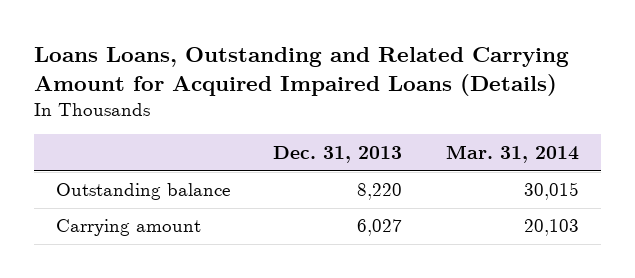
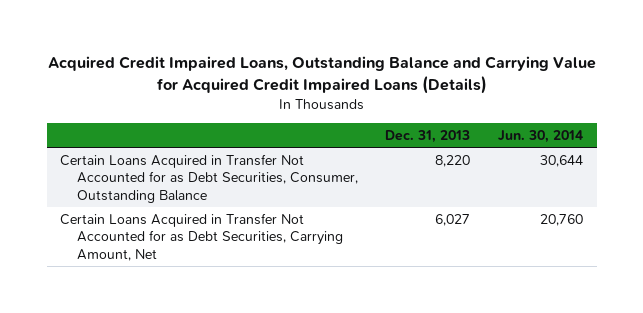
- Loans Loans, Outstanding and Related Carrying Amount for Acquired Impaired Loans (Details)
+ Acquired Credit Impaired Loans, Outstanding Balance and Carrying Value for Acquired Credit Impaired Loans (Details)
- | Dec. 31, 2013 | Mar. 31, 2014
+ | Dec. 31, 2013 | Jun. 30, 2014
- Outstanding balance | 8,220 | 30,015
- Carrying amount | 6,027 | 20,103
+ Certain Loans Acquired in Transfer Not Accounted for as Debt Securities, Consumer, Outstanding Balance | 8,220 | 30,644
+ Certain Loans Acquired in Transfer Not Accounted for as Debt Securities, Carrying Amount, Net | 6,027 | 20,760

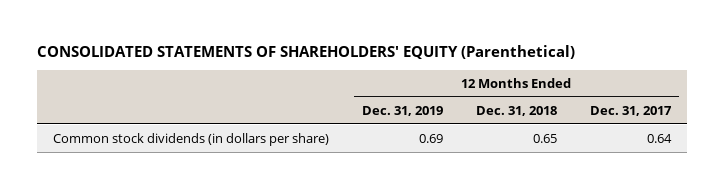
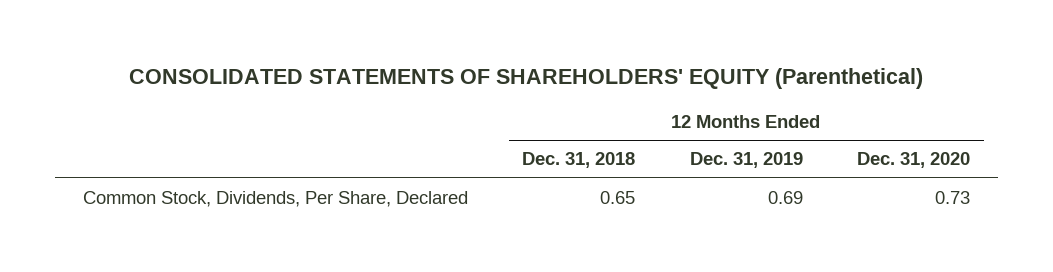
- | 12 Months Ended Dec. 31, 2019 | 12 Months Ended Dec. 31, 2018 | 12 Months Ended Dec. 31, 2017
+ | 12 Months Ended Dec. 31, 2018 | 12 Months Ended Dec. 31, 2019 | 12 Months Ended Dec. 31, 2020
- Common stock dividends (in dollars per share) | 0.69 | 0.65 | 0.64
+ Common Stock, Dividends, Per Share, Declared | 0.65 | 0.69 | 0.73

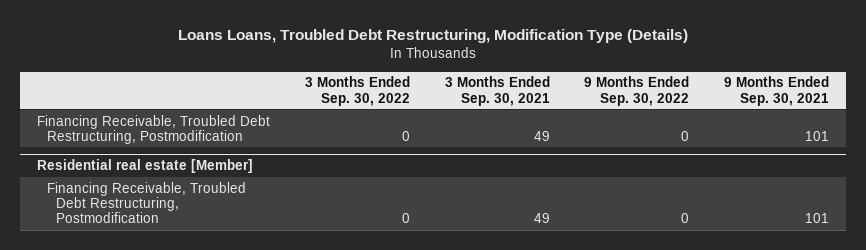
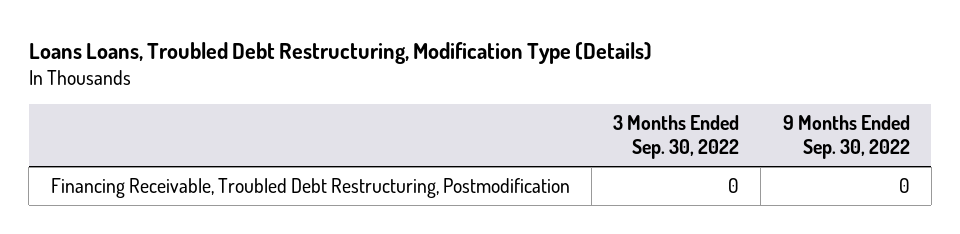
- | 3 Months Ended Sep. 30, 2022 | 3 Months Ended Sep. 30, 2021 | 9 Months Ended Sep. 30, 2022 | 9 Months Ended Sep. 30, 2021
+ | 3 Months Ended Sep. 30, 2022 | 9 Months Ended Sep. 30, 2022
- Residential real estate [Member]
- Financing Receivable, Troubled Debt Restructuring, Postmodification | 0 | 49 | 0 | 101

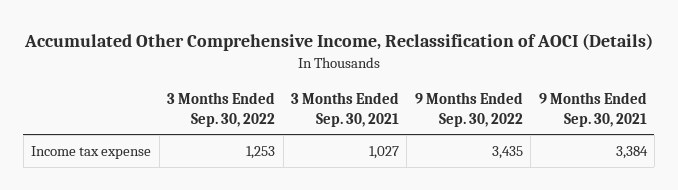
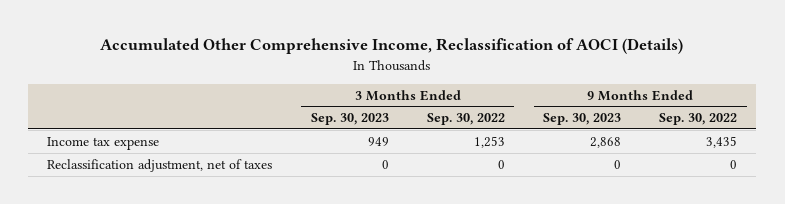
- | 3 Months Ended Sep. 30, 2022 | 3 Months Ended Sep. 30, 2021 | 9 Months Ended Sep. 30, 2022 | 9 Months Ended Sep. 30, 2021
+ | 3 Months Ended Sep. 30, 2023 | 3 Months Ended Sep. 30, 2022 | 9 Months Ended Sep. 30, 2023 | 9 Months Ended Sep. 30, 2022
+ Reclassification adjustment, net of taxes | 0 | 0 | 0 | 0

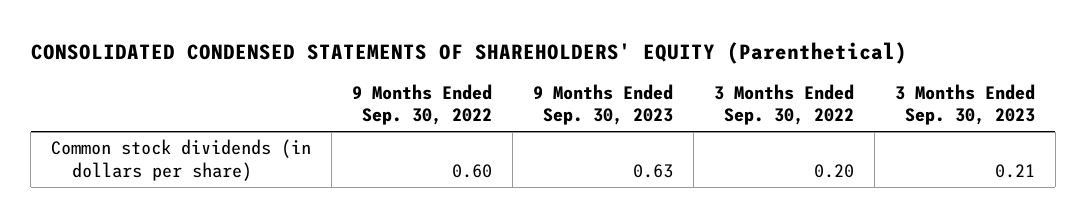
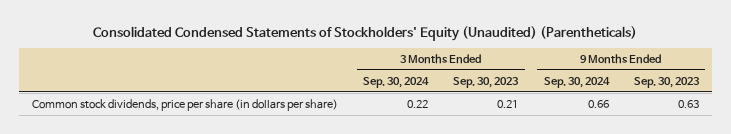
- CONSOLIDATED CONDENSED STATEMENTS OF SHAREHOLDERS' EQUITY (Parenthetical)
+ Consolidated Condensed Statements of Stockholders' Equity (Unaudited) (Parentheticals)
- | 9 Months Ended Sep. 30, 2022 | 9 Months Ended Sep. 30, 2023 | 3 Months Ended Sep. 30, 2022 | 3 Months Ended Sep. 30, 2023
+ | 3 Months Ended Sep. 30, 2024 | 3 Months Ended Sep. 30, 2023 | 9 Months Ended Sep. 30, 2024 | 9 Months Ended Sep. 30, 2023
- Common stock dividends (in dollars per share) | 0.60 | 0.63 | 0.20 | 0.21
+ Common stock dividends, price per share (in dollars per share) | 0.22 | 0.21 | 0.66 | 0.63

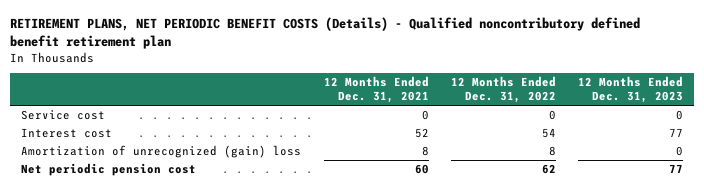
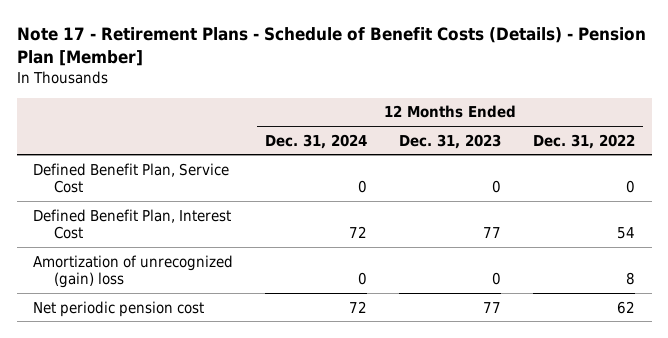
- RETIREMENT PLANS, NET PERIODIC BENEFIT COSTS (Details) - Qualified noncontributory defined benefit retirement plan
+ Note 17 - Retirement Plans - Schedule of Benefit Costs (Details) - Pension Plan [Member]
- | 12 Months Ended Dec. 31, 2021 | 12 Months Ended Dec. 31, 2022 | 12 Months Ended Dec. 31, 2023
+ | 12 Months Ended Dec. 31, 2024 | 12 Months Ended Dec. 31, 2023 | 12 Months Ended Dec. 31, 2022
- Service cost | 0 | 0 | 0
- Interest cost | 52 | 54 | 77
+ Defined Benefit Plan, Service Cost | 0 | 0 | 0
+ Defined Benefit Plan, Interest Cost | 72 | 77 | 54

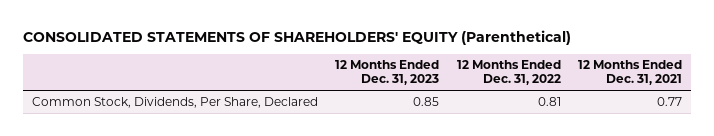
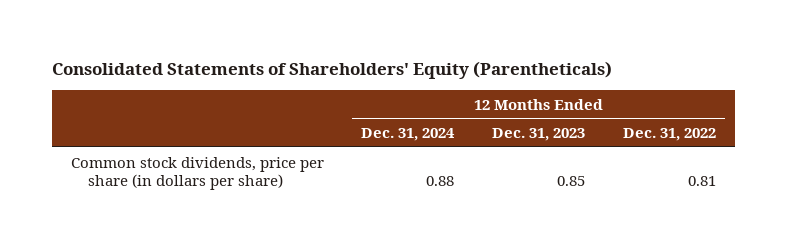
- CONSOLIDATED STATEMENTS OF SHAREHOLDERS' EQUITY (Parenthetical)
+ Consolidated Statements of Shareholders' Equity (Parentheticals)
- | 12 Months Ended Dec. 31, 2023 | 12 Months Ended Dec. 31, 2022 | 12 Months Ended Dec. 31, 2021
+ | 12 Months Ended Dec. 31, 2024 | 12 Months Ended Dec. 31, 2023 | 12 Months Ended Dec. 31, 2022
- Common Stock, Dividends, Per Share, Declared | 0.85 | 0.81 | 0.77
+ Common stock dividends, price per share (in dollars per share) | 0.88 | 0.85 | 0.81

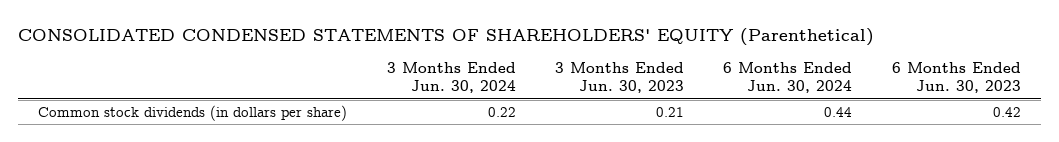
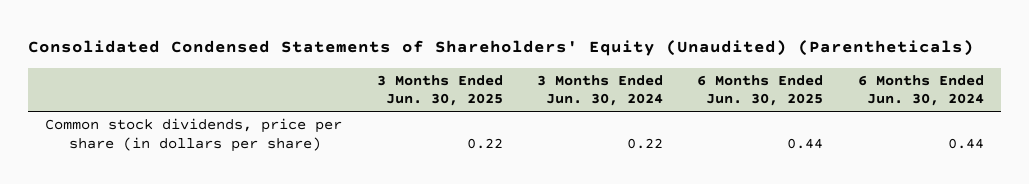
- CONSOLIDATED CONDENSED STATEMENTS OF SHAREHOLDERS' EQUITY (Parenthetical)
+ Consolidated Condensed Statements of Shareholders' Equity (Unaudited) (Parentheticals)
- | 3 Months Ended Jun. 30, 2024 | 3 Months Ended Jun. 30, 2023 | 6 Months Ended Jun. 30, 2024 | 6 Months Ended Jun. 30, 2023
+ | 3 Months Ended Jun. 30, 2025 | 3 Months Ended Jun. 30, 2024 | 6 Months Ended Jun. 30, 2025 | 6 Months Ended Jun. 30, 2024
- Common stock dividends (in dollars per share) | 0.22 | 0.21 | 0.44 | 0.42
+ Common stock dividends, price per share (in dollars per share) | 0.22 | 0.22 | 0.44 | 0.44

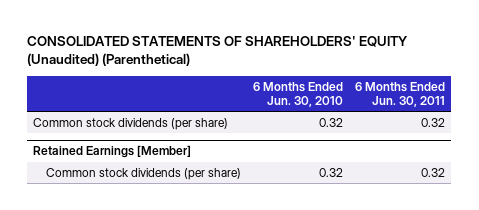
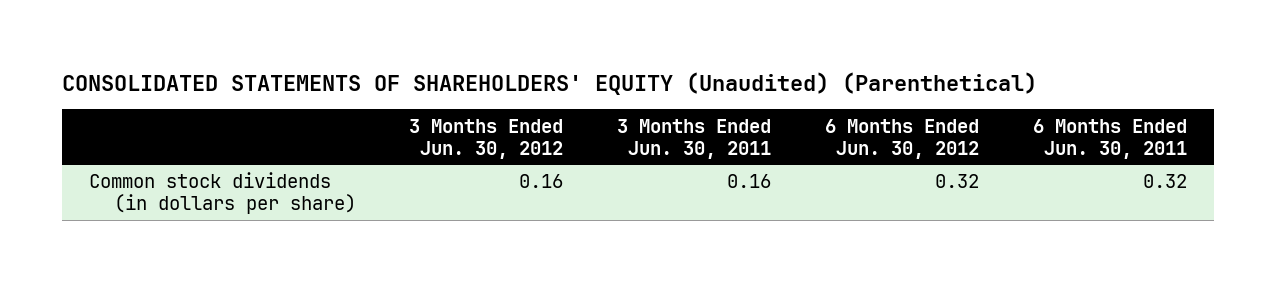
- | 6 Months Ended Jun. 30, 2010 | 6 Months Ended Jun. 30, 2011
+ | 3 Months Ended Jun. 30, 2012 | 3 Months Ended Jun. 30, 2011 | 6 Months Ended Jun. 30, 2012 | 6 Months Ended Jun. 30, 2011
- Common stock dividends (per share) | 0.32 | 0.32
- Retained Earnings [Member]
- Common stock dividends (per share) | 0.32 | 0.32
+ Common stock dividends (in dollars per share) | 0.16 | 0.16 | 0.32 | 0.32

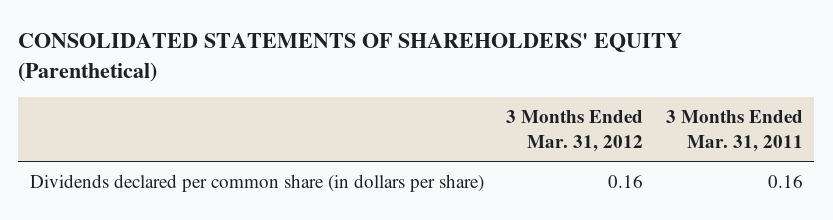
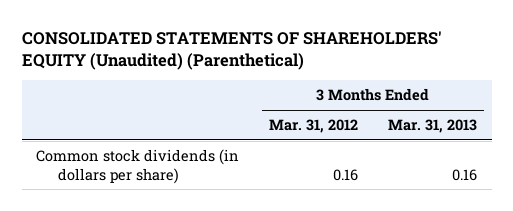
- CONSOLIDATED STATEMENTS OF SHAREHOLDERS' EQUITY (Parenthetical)
+ CONSOLIDATED STATEMENTS OF SHAREHOLDERS' EQUITY (Unaudited) (Parenthetical)
- | 3 Months Ended Mar. 31, 2012 | 3 Months Ended Mar. 31, 2011
+ | 3 Months Ended Mar. 31, 2012 | 3 Months Ended Mar. 31, 2013
- Dividends declared per common share (in dollars per share) | 0.16 | 0.16
+ Common stock dividends (in dollars per share) | 0.16 | 0.16

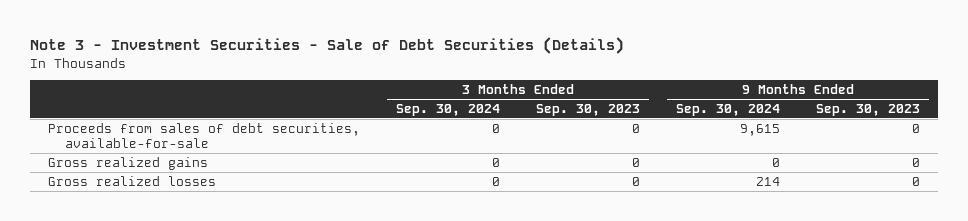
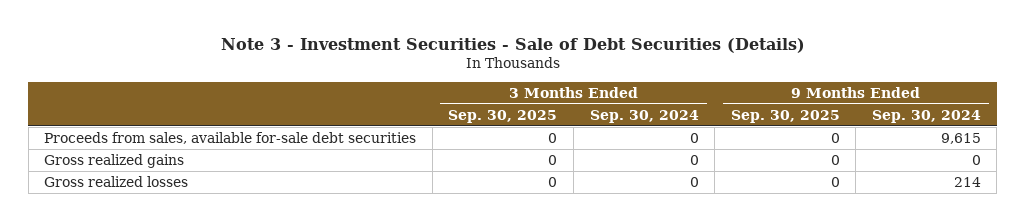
- | 3 Months Ended Sep. 30, 2024 | 3 Months Ended Sep. 30, 2023 | 9 Months Ended Sep. 30, 2024 | 9 Months Ended Sep. 30, 2023
+ | 3 Months Ended Sep. 30, 2025 | 3 Months Ended Sep. 30, 2024 | 9 Months Ended Sep. 30, 2025 | 9 Months Ended Sep. 30, 2024
- Proceeds from sales of debt securities, available-for-sale | 0 | 0 | 9,615 | 0
+ Proceeds from sales, available for-sale debt securities | 0 | 0 | 0 | 9,615

